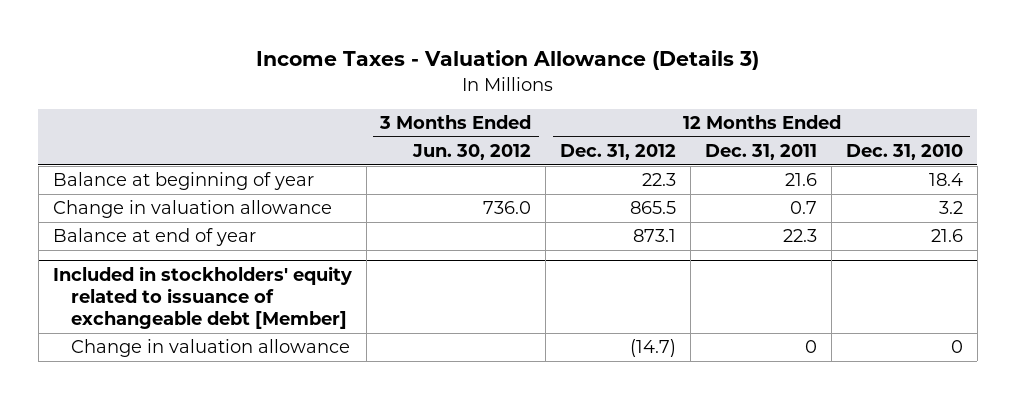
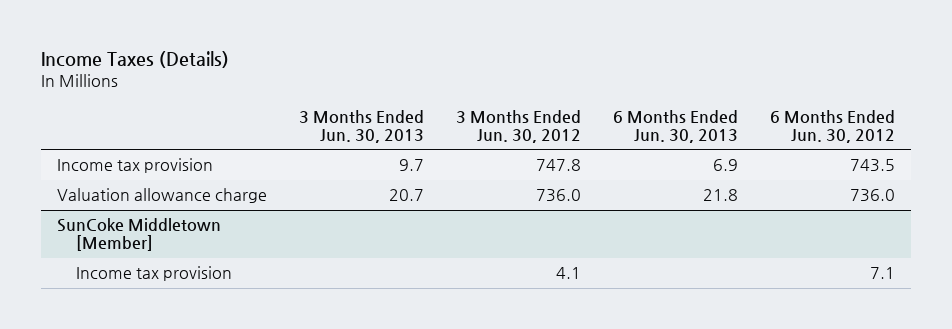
- Income Taxes - Valuation Allowance (Details 3)
+ Income Taxes (Details)
- | 3 Months Ended Jun. 30, 2012 | 12 Months Ended Dec. 31, 2012 | 12 Months Ended Dec. 31, 2011 | 12 Months Ended Dec. 31, 2010
+ | 3 Months Ended Jun. 30, 2013 | 3 Months Ended Jun. 30, 2012 | 6 Months Ended Jun. 30, 2013 | 6 Months Ended Jun. 30, 2012
- Balance at beginning of year | | 22.3 | 21.6 | 18.4
- Change in valuation allowance | 736.0 | 865.5 | 0.7 | 3.2
- Balance at end of year | | 873.1 | 22.3 | 21.6
- Included in stockholders' equity related to issuance of exchangeable debt [Member]
- Change in valuation allowance | | (14.7) | 0 | 0
+ Income tax provision | 9.7 | 747.8 | 6.9 | 743.5
+ Valuation allowance charge | 20.7 | 736.0 | 21.8 | 736.0
+ SunCoke Middletown [Member]
+ Income tax provision | | 4.1 | | 7.1

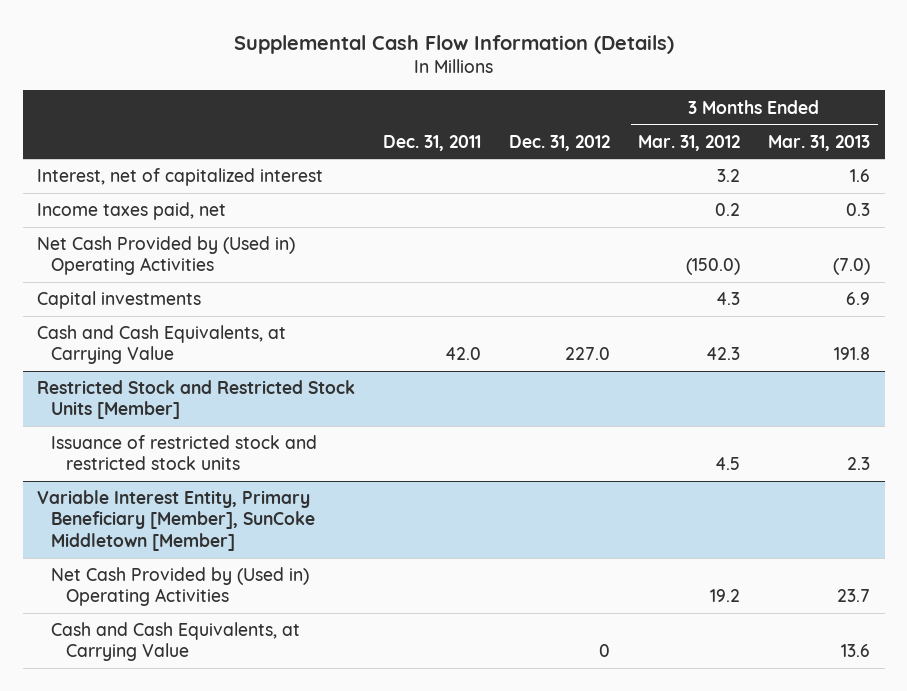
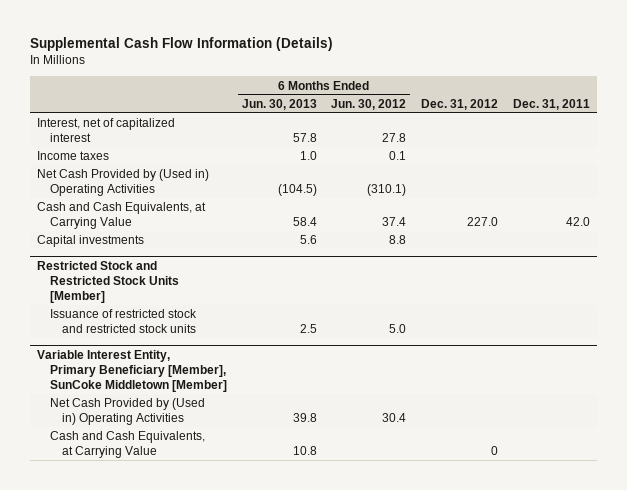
- | Dec. 31, 2011 | Dec. 31, 2012 | 3 Months Ended Mar. 31, 2012 | 3 Months Ended Mar. 31, 2013
+ | 6 Months Ended Jun. 30, 2013 | 6 Months Ended Jun. 30, 2012 | Dec. 31, 2012 | Dec. 31, 2011
- Income taxes paid, net | | | 0.2 | 0.3
+ Income taxes | 1.0 | 0.1 | |
moved down: Capital investments | 5.6 | 8.8 | |

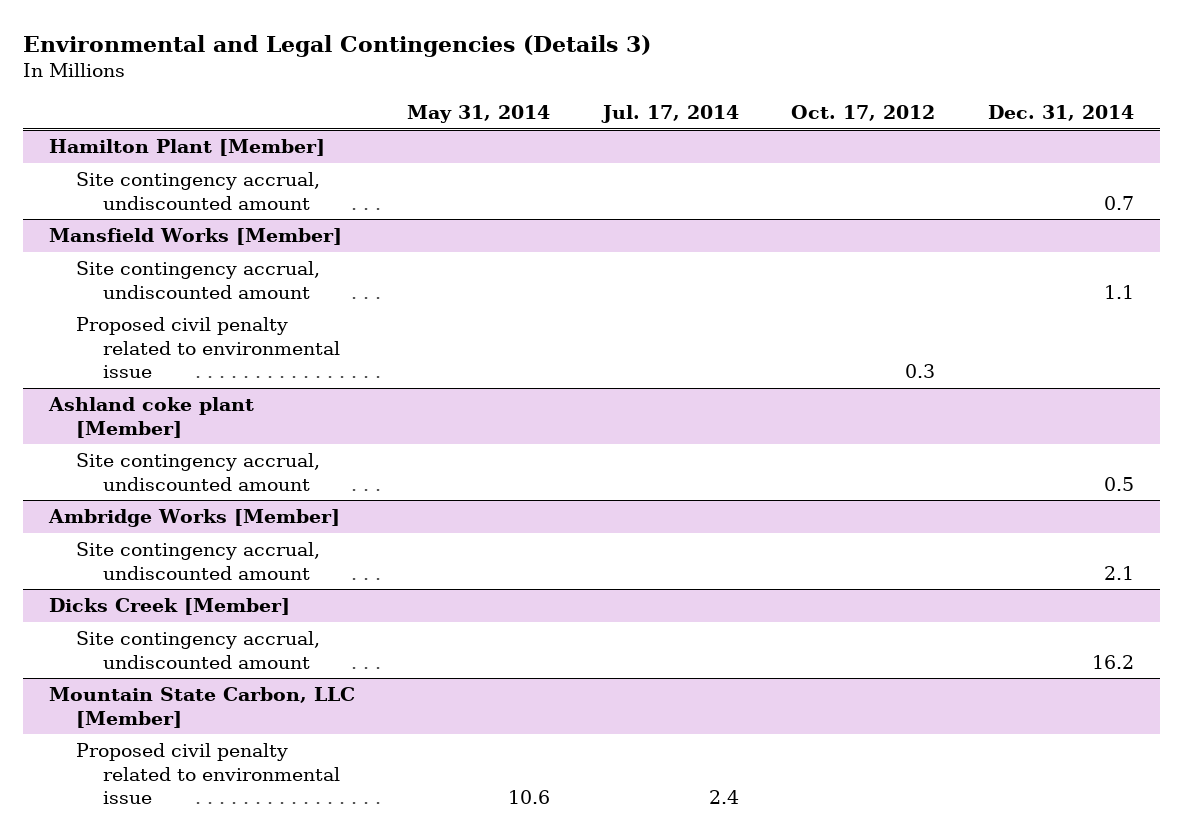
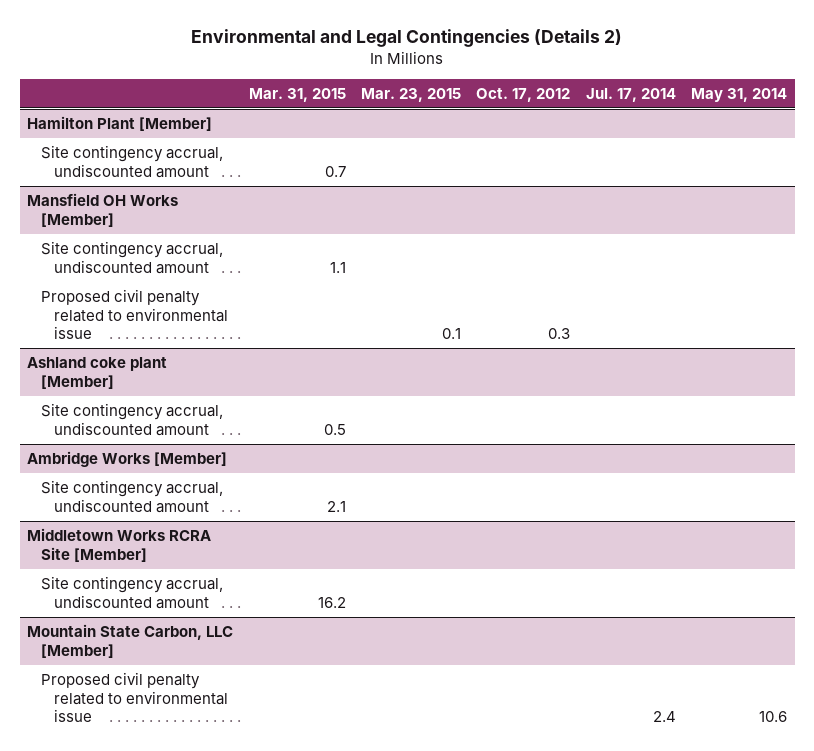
- Environmental and Legal Contingencies (Details 3)
+ Environmental and Legal Contingencies (Details 2)
- | May 31, 2014 | Jul. 17, 2014 | Oct. 17, 2012 | Dec. 31, 2014
+ | Mar. 31, 2015 | Mar. 23, 2015 | Oct. 17, 2012 | Jul. 17, 2014 | May 31, 2014
- Mansfield Works [Member]
+ Mansfield OH Works [Member]
- Dicks Creek [Member]
- Site contingency accrual, undiscounted amount | | | | 16.2
+ Middletown Works RCRA Site [Member]
+ Site contingency accrual, undiscounted amount | 16.2 | | | |

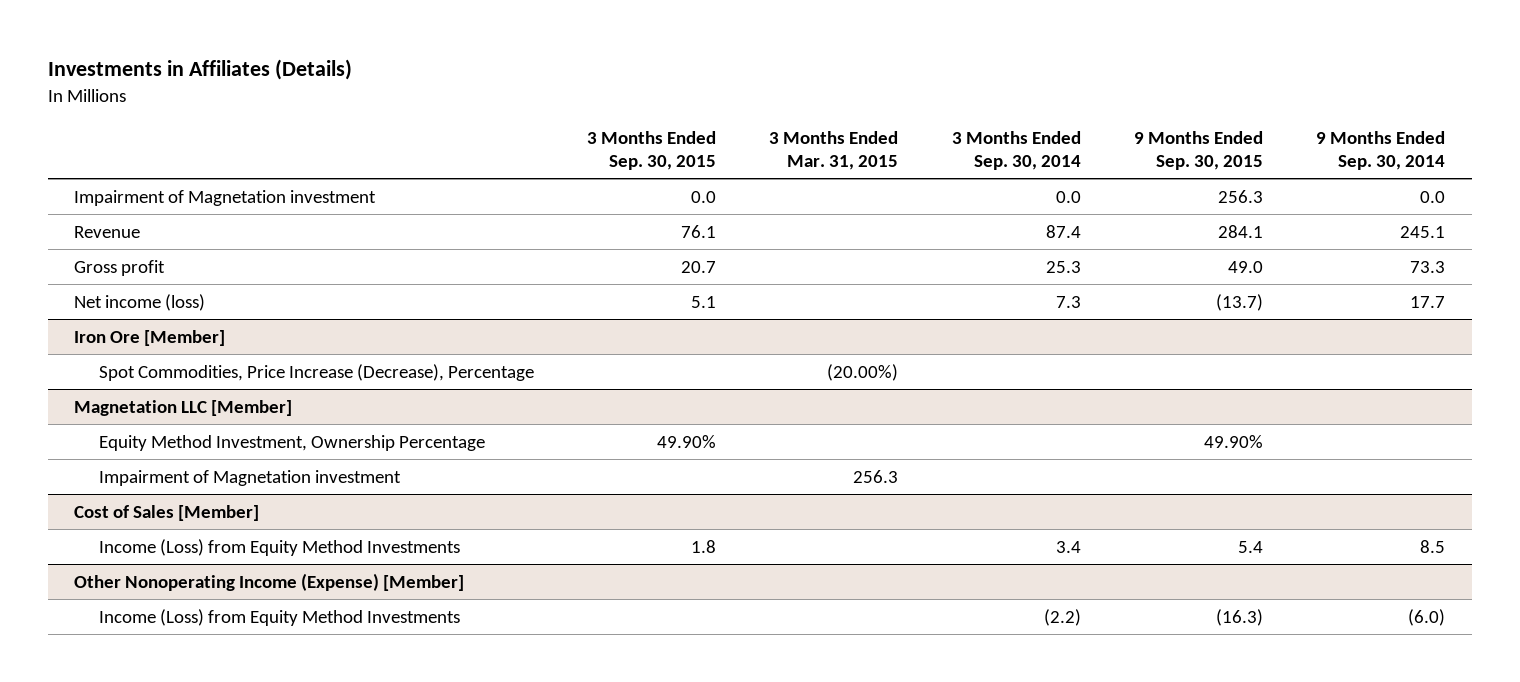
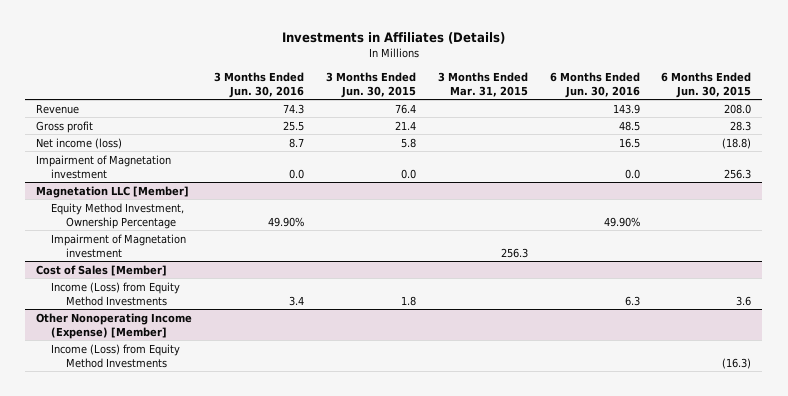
- | 3 Months Ended Sep. 30, 2015 | 3 Months Ended Mar. 31, 2015 | 3 Months Ended Sep. 30, 2014 | 9 Months Ended Sep. 30, 2015 | 9 Months Ended Sep. 30, 2014
+ | 3 Months Ended Jun. 30, 2016 | 3 Months Ended Jun. 30, 2015 | 3 Months Ended Mar. 31, 2015 | 6 Months Ended Jun. 30, 2016 | 6 Months Ended Jun. 30, 2015
- Iron Ore [Member]
- Spot Commodities, Price Increase (Decrease), Percentage | | (20.00%) | | |
moved down: Impairment of Magnetation investment | 0.0 | 0.0 | | 0.0 | 256.3

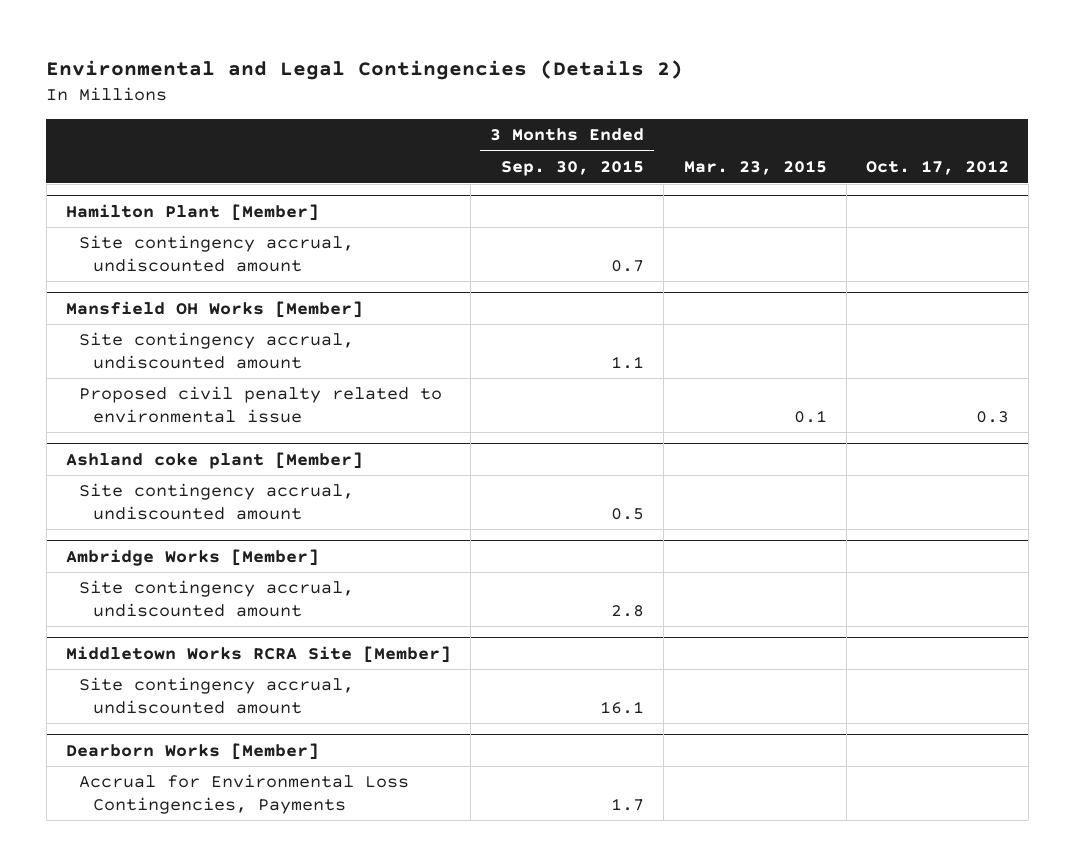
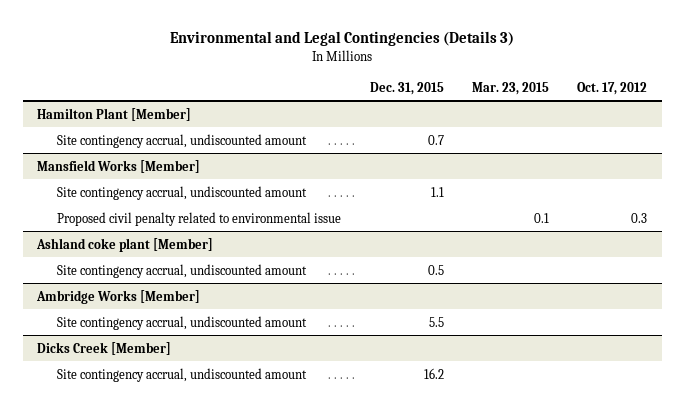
- Environmental and Legal Contingencies (Details 2)
+ Environmental and Legal Contingencies (Details 3)
- | 3 Months Ended Sep. 30, 2015 | Mar. 23, 2015 | Oct. 17, 2012
+ | Dec. 31, 2015 | Mar. 23, 2015 | Oct. 17, 2012
- Mansfield OH Works [Member]
+ Mansfield Works [Member]
- Middletown Works RCRA Site [Member]
- Site contingency accrual, undiscounted amount | 16.1 | |
- Dearborn Works [Member]
- Accrual for Environmental Loss Contingencies, Payments | 1.7 | |
+ Dicks Creek [Member]
+ Site contingency accrual, undiscounted amount | 16.2 | |

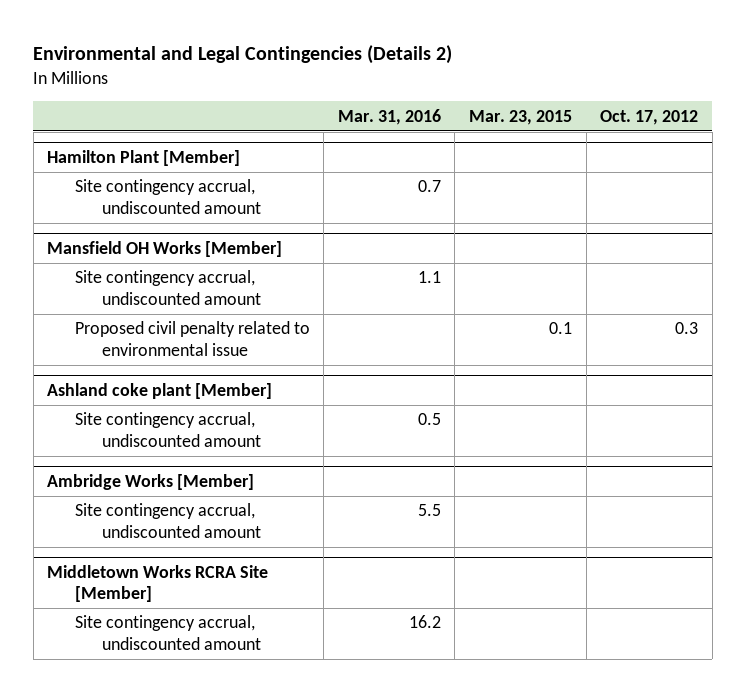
- Environmental and Legal Contingencies (Details 3)
+ Environmental and Legal Contingencies (Details 2)
- | Dec. 31, 2015 | Mar. 23, 2015 | Oct. 17, 2012
+ | Mar. 31, 2016 | Mar. 23, 2015 | Oct. 17, 2012
- Mansfield Works [Member]
+ Mansfield OH Works [Member]
- Dicks Creek [Member]
- Site contingency accrual, undiscounted amount | 16.2 | |
+ Middletown Works RCRA Site [Member]
+ Site contingency accrual, undiscounted amount | 16.2 | |

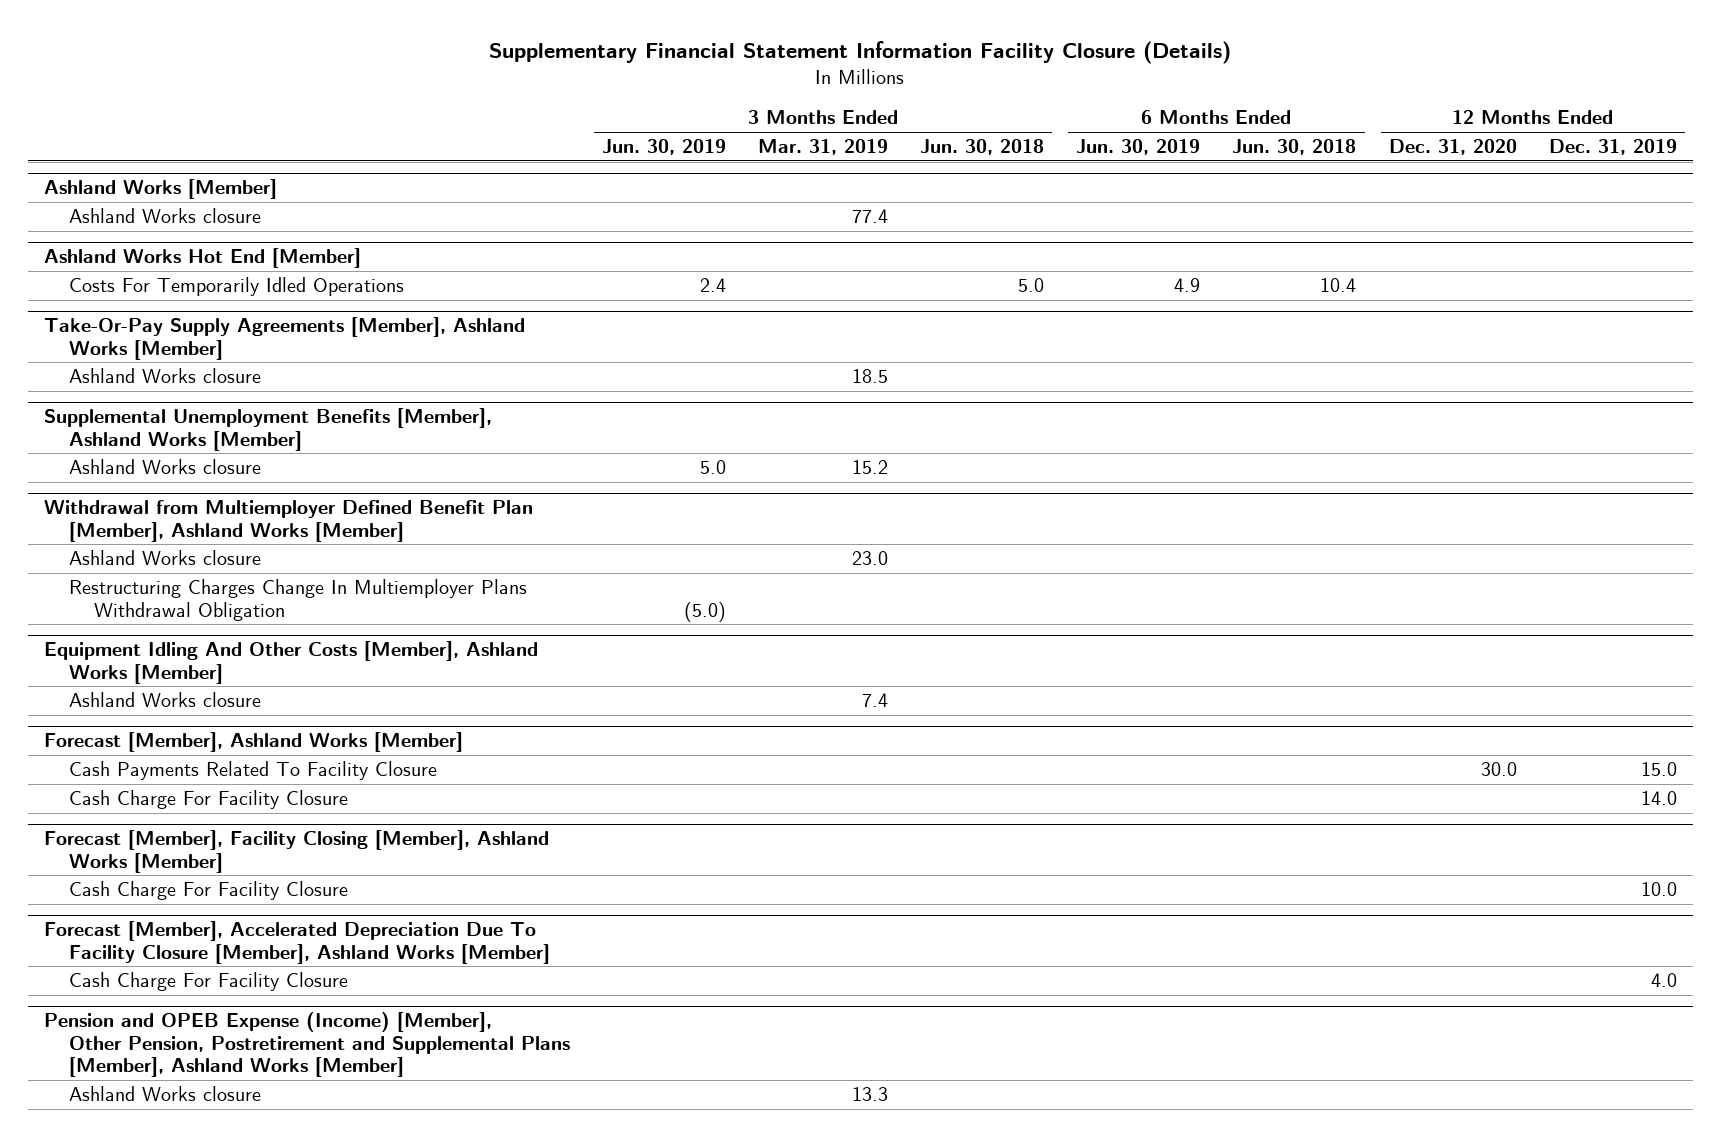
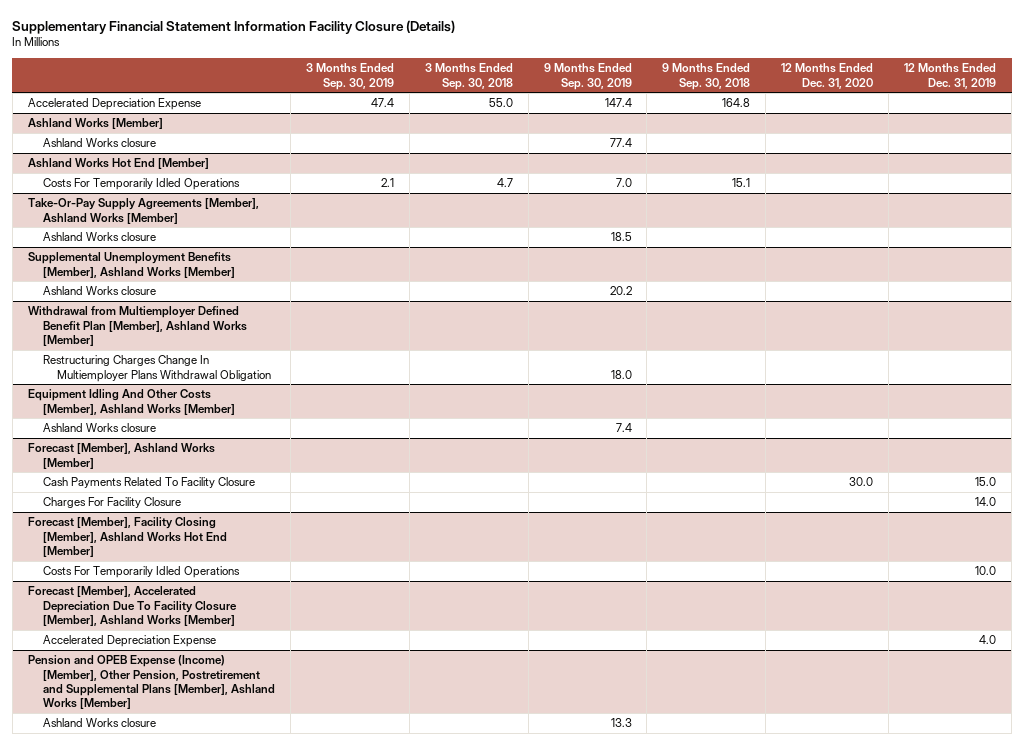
- | 3 Months Ended Jun. 30, 2019 | 3 Months Ended Mar. 31, 2019 | 3 Months Ended Jun. 30, 2018 | 6 Months Ended Jun. 30, 2019 | 6 Months Ended Jun. 30, 2018 | 12 Months Ended Dec. 31, 2020 | 12 Months Ended Dec. 31, 2019
+ | 3 Months Ended Sep. 30, 2019 | 3 Months Ended Sep. 30, 2018 | 9 Months Ended Sep. 30, 2019 | 9 Months Ended Sep. 30, 2018 | 12 Months Ended Dec. 31, 2020 | 12 Months Ended Dec. 31, 2019
+ Accelerated Depreciation Expense | 47.4 | 55.0 | 147.4 | 164.8 | |
@ Withdrawal from Multiemployer Defined Benefit Plan [Member], Ashland Works [Member]
- Ashland Works closure | | 23.0 | | | | |
@ Forecast [Member], Ashland Works [Member]
- Cash Charge For Facility Closure | | | | | | | 14.0
- Forecast [Member], Facility Closing [Member], Ashland Works [Member]
- Cash Charge For Facility Closure | | | | | | | 10.0
@ Forecast [Member], Ashland Works [Member]
+ Charges For Facility Closure | | | | | | 14.0
+ Forecast [Member], Facility Closing [Member], Ashland Works Hot End [Member]
+ Costs For Temporarily Idled Operations | | | | | | 10.0
@ Forecast [Member], Accelerated Depreciation Due To Facility Closure [Member], Ashland Works [Member]
- Cash Charge For Facility Closure | | | | | | | 4.0
+ Accelerated Depreciation Expense | | | | | | 4.0

